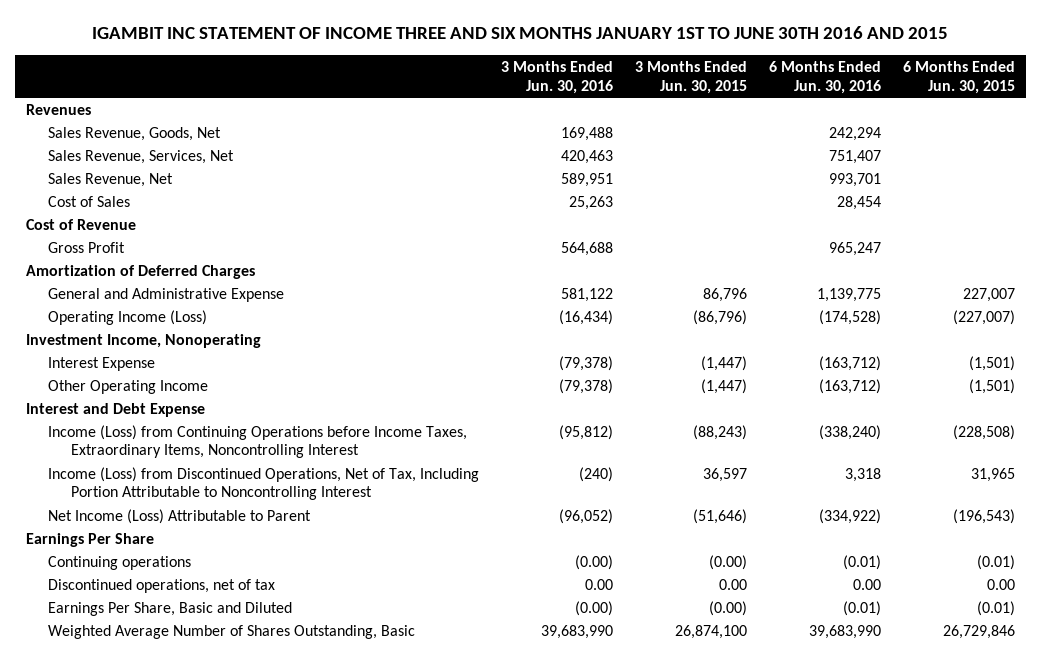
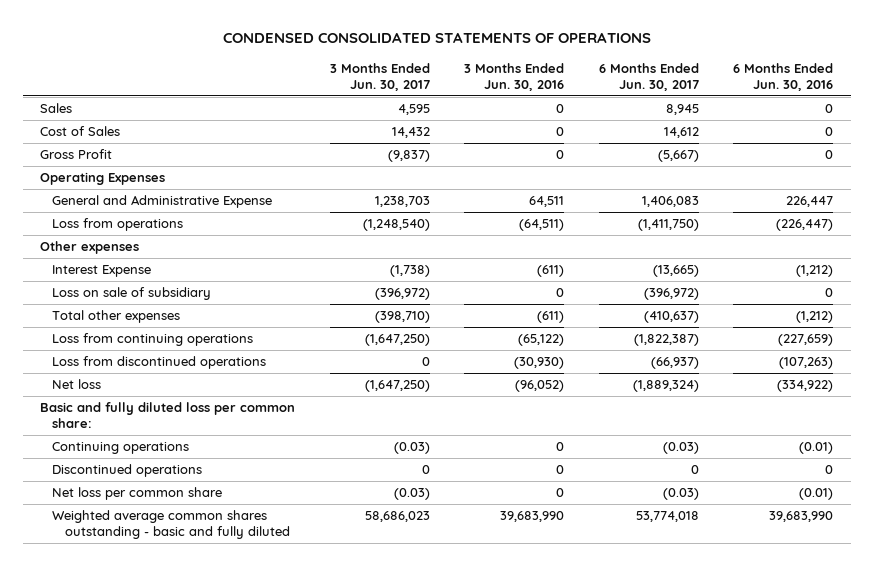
- IGAMBIT INC STATEMENT OF INCOME THREE AND SIX MONTHS JANUARY 1ST TO JUNE 30TH 2016 AND 2015
+ CONDENSED CONSOLIDATED STATEMENTS OF OPERATIONS
- | 3 Months Ended Jun. 30, 2016 | 3 Months Ended Jun. 30, 2015 | 6 Months Ended Jun. 30, 2016 | 6 Months Ended Jun. 30, 2015
+ | 3 Months Ended Jun. 30, 2017 | 3 Months Ended Jun. 30, 2016 | 6 Months Ended Jun. 30, 2017 | 6 Months Ended Jun. 30, 2016
- Revenues
- Sales Revenue, Goods, Net | 169,488 | | 242,294 |
- Sales Revenue, Services, Net | 420,463 | | 751,407 |
- Sales Revenue, Net | 589,951 | | 993,701 |
- Cost of Sales | 25,263 | | 28,454 |
- Cost of Revenue
- Gross Profit | 564,688 | | 965,247 |
- Amortization of Deferred Charges
- General and Administrative Expense | 581,122 | 86,796 | 1,139,775 | 227,007
- Operating Income (Loss) | (16,434) | (86,796) | (174,528) | (227,007)
- Investment Income, Nonoperating
- Interest Expense | (79,378) | (1,447) | (163,712) | (1,501)
- Other Operating Income | (79,378) | (1,447) | (163,712) | (1,501)
- Interest and Debt Expense
- Income (Loss) from Continuing Operations before Income Taxes, Extraordinary Items, Noncontrolling Interest | (95,812) | (88,243) | (338,240) | (228,508)
- Income (Loss) from Discontinued Operations, Net of Tax, Including Portion Attributable to Noncontrolling Interest | (240) | 36,597 | 3,318 | 31,965
- Net Income (Loss) Attributable to Parent | (96,052) | (51,646) | (334,922) | (196,543)
- Earnings Per Share
- Continuing operations | (0.00) | (0.00) | (0.01) | (0.01)
- Discontinued operations, net of tax | 0.00 | 0.00 | 0.00 | 0.00
- Earnings Per Share, Basic and Diluted | (0.00) | (0.00) | (0.01) | (0.01)
- Weighted Average Number of Shares Outstanding, Basic | 39,683,990 | 26,874,100 | 39,683,990 | 26,729,846
+ Sales | 4,595 | 0 | 8,945 | 0
+ Cost of Sales | 14,432 | 0 | 14,612 | 0
+ Gross Profit | (9,837) | 0 | (5,667) | 0
+ Operating Expenses
+ General and Administrative Expense | 1,238,703 | 64,511 | 1,406,083 | 226,447
+ Loss from operations | (1,248,540) | (64,511) | (1,411,750) | (226,447)
+ Other expenses
+ Interest Expense | (1,738) | (611) | (13,665) | (1,212)
+ Loss on sale of subsidiary | (396,972) | 0 | (396,972) | 0
+ Total other expenses | (398,710) | (611) | (410,637) | (1,212)
+ Loss from continuing operations | (1,647,250) | (65,122) | (1,822,387) | (227,659)
+ Loss from discontinued operations | 0 | (30,930) | (66,937) | (107,263)
+ Net loss | (1,647,250) | (96,052) | (1,889,324) | (334,922)
+ Basic and fully diluted loss per common share:
+ Continuing operations | (0.03) | 0 | (0.03) | (0.01)
+ Discontinued operations | 0 | 0 | 0 | 0
+ Net loss per common share | (0.03) | 0 | (0.03) | (0.01)
+ Weighted average common shares outstanding - basic and fully diluted | 58,686,023 | 39,683,990 | 53,774,018 | 39,683,990

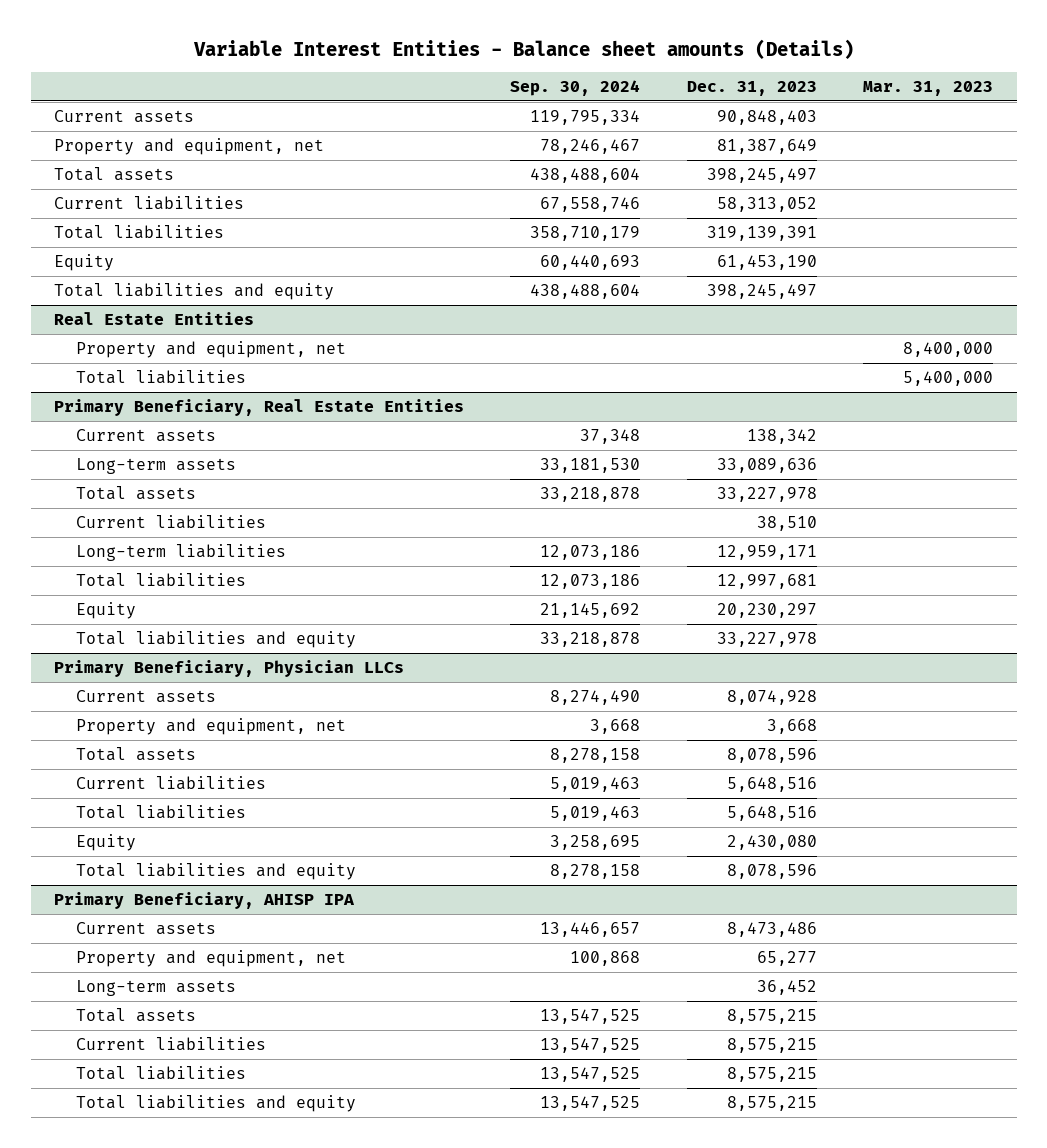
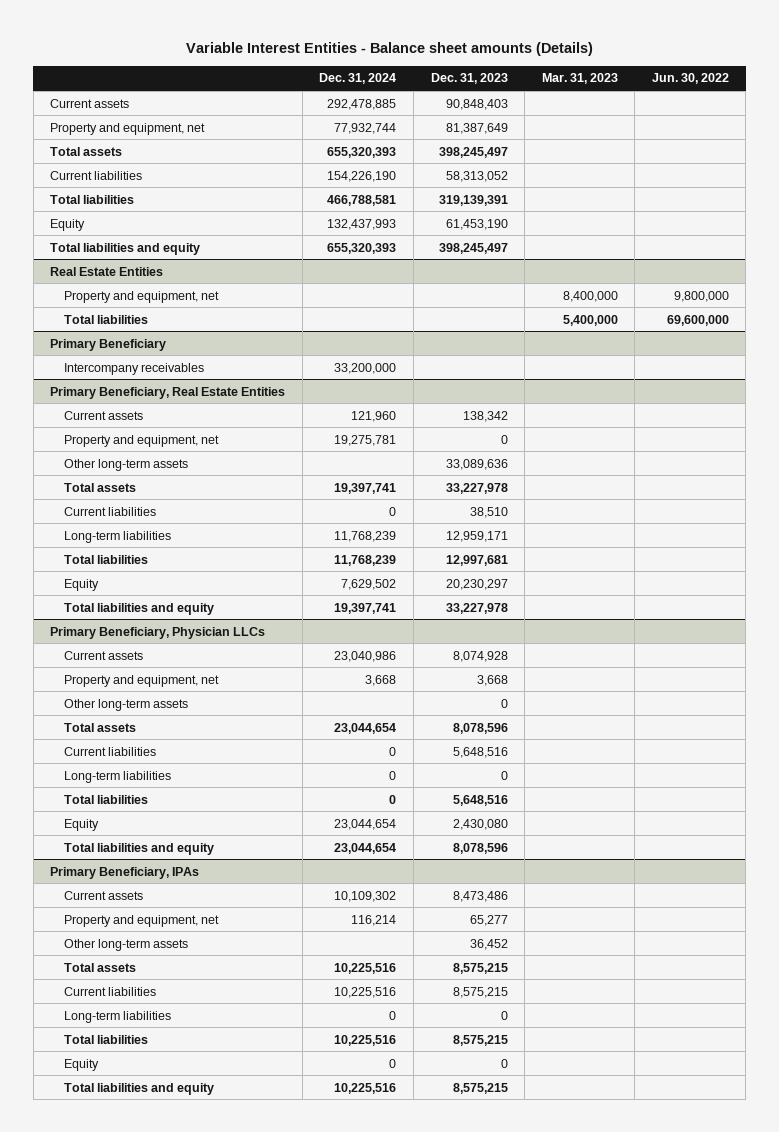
- | Sep. 30, 2024 | Dec. 31, 2023 | Mar. 31, 2023
+ | Dec. 31, 2024 | Dec. 31, 2023 | Mar. 31, 2023 | Jun. 30, 2022
+ Primary Beneficiary
+ Intercompany receivables | 33,200,000 | | |
@ Primary Beneficiary, Real Estate Entities
- Long-term assets | 33,181,530 | 33,089,636 |
+ Property and equipment, net | 19,275,781 | 0 | |
+ Other long-term assets | | 33,089,636 | |
@ Primary Beneficiary, Physician LLCs
+ Other long-term assets | | 0 | |
+ Long-term liabilities | 0 | 0 | |
- Primary Beneficiary, AHISP IPA
+ Primary Beneficiary, IPAs
- Long-term assets | | 36,452 |
+ Other long-term assets | | 36,452 | |
+ Long-term liabilities | 0 | 0 | |
+ Equity | 0 | 0 | |

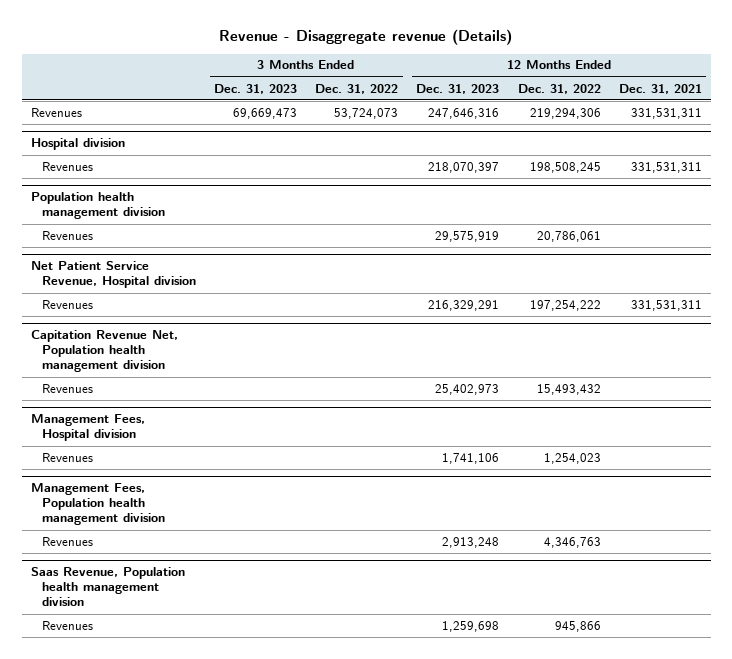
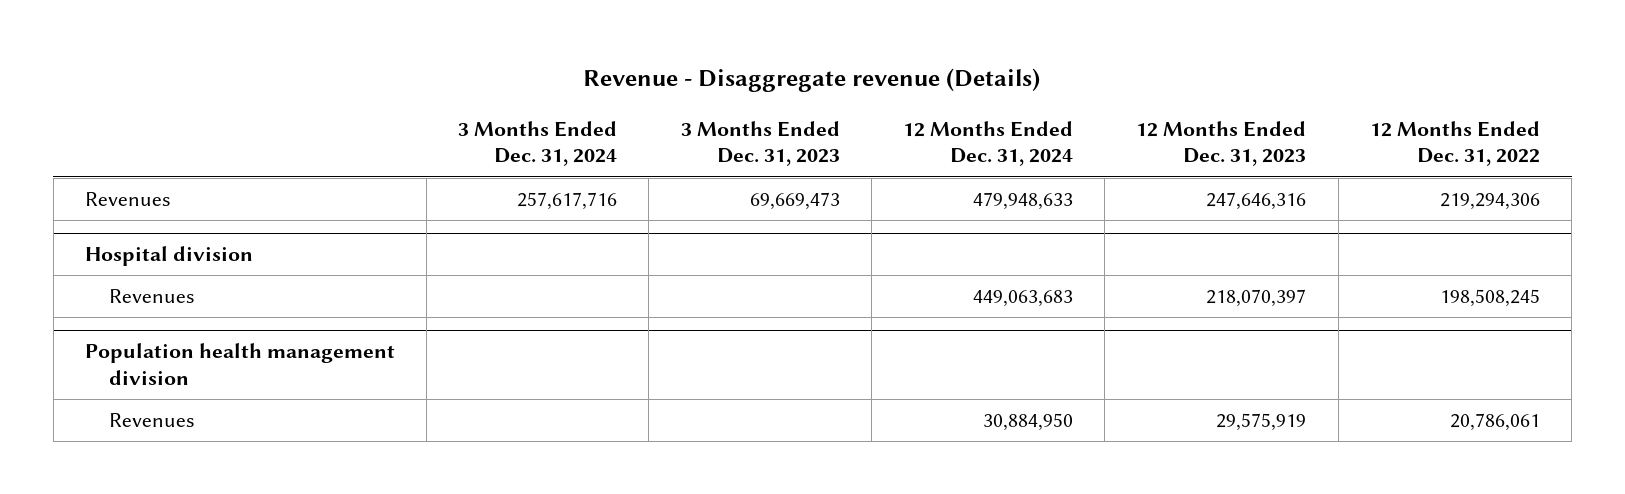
- | 3 Months Ended Dec. 31, 2023 | 3 Months Ended Dec. 31, 2022 | 12 Months Ended Dec. 31, 2023 | 12 Months Ended Dec. 31, 2022 | 12 Months Ended Dec. 31, 2021
+ | 3 Months Ended Dec. 31, 2024 | 3 Months Ended Dec. 31, 2023 | 12 Months Ended Dec. 31, 2024 | 12 Months Ended Dec. 31, 2023 | 12 Months Ended Dec. 31, 2022
- Net Patient Service Revenue, Hospital division
- Revenues | | | 216,329,291 | 197,254,222 | 331,531,311
- Capitation Revenue Net, Population health management division
- Revenues | | | 25,402,973 | 15,493,432 |
- Management Fees, Hospital division
- Revenues | | | 1,741,106 | 1,254,023 |
- Management Fees, Population health management division
- Revenues | | | 2,913,248 | 4,346,763 |
- Saas Revenue, Population health management division
- Revenues | | | 1,259,698 | 945,866 |

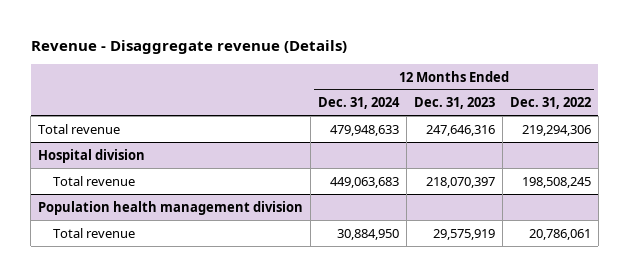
- | 3 Months Ended Dec. 31, 2024 | 3 Months Ended Dec. 31, 2023 | 12 Months Ended Dec. 31, 2024 | 12 Months Ended Dec. 31, 2023 | 12 Months Ended Dec. 31, 2022
+ | 12 Months Ended Dec. 31, 2024 | 12 Months Ended Dec. 31, 2023 | 12 Months Ended Dec. 31, 2022
- Revenues | 257,617,716 | 69,669,473 | 479,948,633 | 247,646,316 | 219,294,306
+ Total revenue | 479,948,633 | 247,646,316 | 219,294,306
@ Hospital division
- Revenues | | | 449,063,683 | 218,070,397 | 198,508,245
+ Total revenue | 449,063,683 | 218,070,397 | 198,508,245
@ Population health management division
- Revenues | | | 30,884,950 | 29,575,919 | 20,786,061
+ Total revenue | 30,884,950 | 29,575,919 | 20,786,061

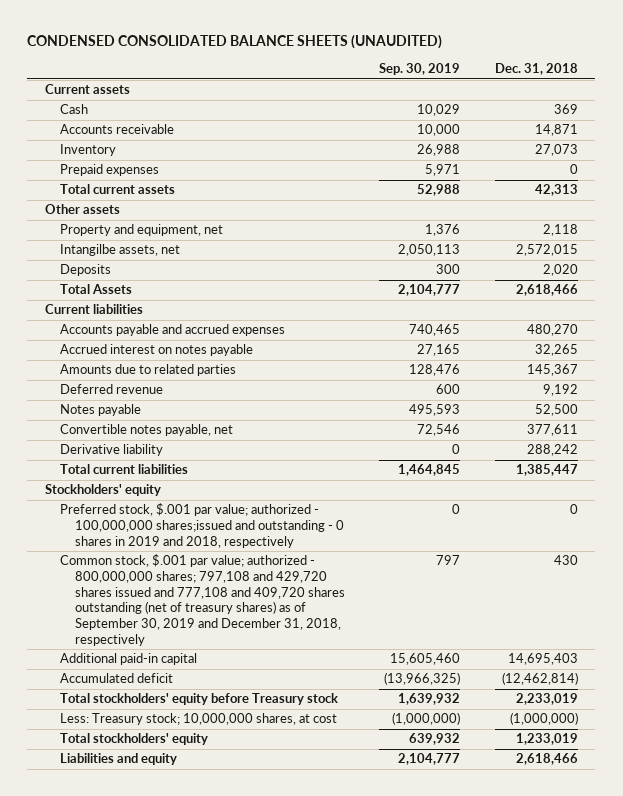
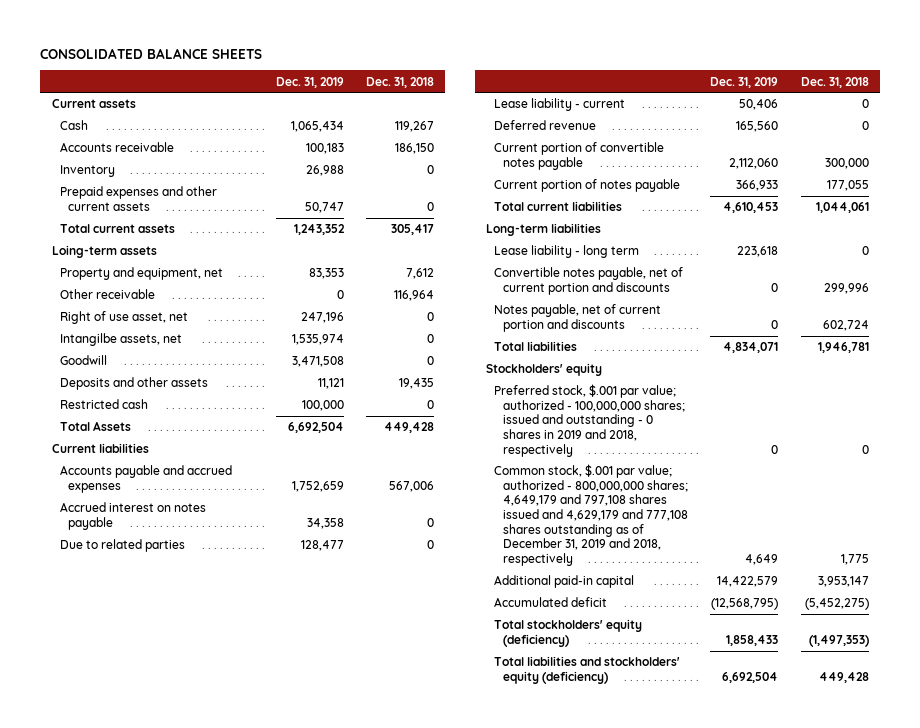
- CONDENSED CONSOLIDATED BALANCE SHEETS (UNAUDITED)
+ CONSOLIDATED BALANCE SHEETS
- | Sep. 30, 2019 | Dec. 31, 2018
+ | Dec. 31, 2019 | Dec. 31, 2018
- Cash | 10,029 | 369
- Accounts receivable | 10,000 | 14,871
- Inventory | 26,988 | 27,073
- Prepaid expenses | 5,971 | 0
- Total current assets | 52,988 | 42,313
- Other assets
- Property and equipment, net | 1,376 | 2,118
- Intangilbe assets, net | 2,050,113 | 2,572,015
- Deposits | 300 | 2,020
- Total Assets | 2,104,777 | 2,618,466
+ Cash | 1,065,434 | 119,267
+ Accounts receivable | 100,183 | 186,150
+ Inventory | 26,988 | 0
+ Prepaid expenses and other current assets | 50,747 | 0
+ Total current assets | 1,243,352 | 305,417
+ Loing-term assets
+ Property and equipment, net | 83,353 | 7,612
+ Other receivable | 0 | 116,964
+ Right of use asset, net | 247,196 | 0
+ Intangilbe assets, net | 1,535,974 | 0
+ Goodwill | 3,471,508 | 0
+ Deposits and other assets | 11,121 | 19,435
+ Restricted cash | 100,000 | 0
+ Total Assets | 6,692,504 | 449,428
- Accounts payable and accrued expenses | 740,465 | 480,270
- Accrued interest on notes payable | 27,165 | 32,265
- Amounts due to related parties | 128,476 | 145,367
- Deferred revenue | 600 | 9,192
- Notes payable | 495,593 | 52,500
- Convertible notes payable, net | 72,546 | 377,611
- Derivative liability | 0 | 288,242
- Total current liabilities | 1,464,845 | 1,385,447
+ Accounts payable and accrued expenses | 1,752,659 | 567,006
+ Accrued interest on notes payable | 34,358 | 0
+ Due to related parties | 128,477 | 0
+ Lease liability - current | 50,406 | 0
+ Deferred revenue | 165,560 | 0
+ Current portion of convertible notes payable | 2,112,060 | 300,000
+ Current portion of notes payable | 366,933 | 177,055
+ Total current liabilities | 4,610,453 | 1,044,061
+ Long-term liabilities
+ Lease liability - long term | 223,618 | 0
+ Convertible notes payable, net of current portion and discounts | 0 | 299,996
+ Notes payable, net of current portion and discounts | 0 | 602,724
+ Total liabilities | 4,834,071 | 1,946,781
- Preferred stock, $.001 par value; authorized - 100,000,000 shares;issued and outstanding - 0 shares in 2019 and 2018, respectively | 0 | 0
- Common stock, $.001 par value; authorized - 800,000,000 shares; 797,108 and 429,720 shares issued and 777,108 and 409,720 shares outstanding (net of treasury shares) as of September 30, 2019 and December 31, 2018, respectively | 797 | 430
- Additional paid-in capital | 15,605,460 | 14,695,403
- Accumulated deficit | (13,966,325) | (12,462,814)
- Total stockholders' equity before Treasury stock | 1,639,932 | 2,233,019
- Less: Treasury stock; 10,000,000 shares, at cost | (1,000,000) | (1,000,000)
- Total stockholders' equity | 639,932 | 1,233,019
- Liabilities and equity | 2,104,777 | 2,618,466
+ Preferred stock, $.001 par value; authorized - 100,000,000 shares; issued and outstanding - 0 shares in 2019 and 2018, respectively | 0 | 0
+ Common stock, $.001 par value; authorized - 800,000,000 shares; 4,649,179 and 797,108 shares issued and 4,629,179 and 777,108 shares outstanding as of December 31, 2019 and 2018, respectively | 4,649 | 1,775
+ Additional paid-in capital | 14,422,579 | 3,953,147
+ Accumulated deficit | (12,568,795) | (5,452,275)
+ Total stockholders' equity (deficiency) | 1,858,433 | (1,497,353)
+ Total liabilities and stockholders' equity (deficiency) | 6,692,504 | 449,428

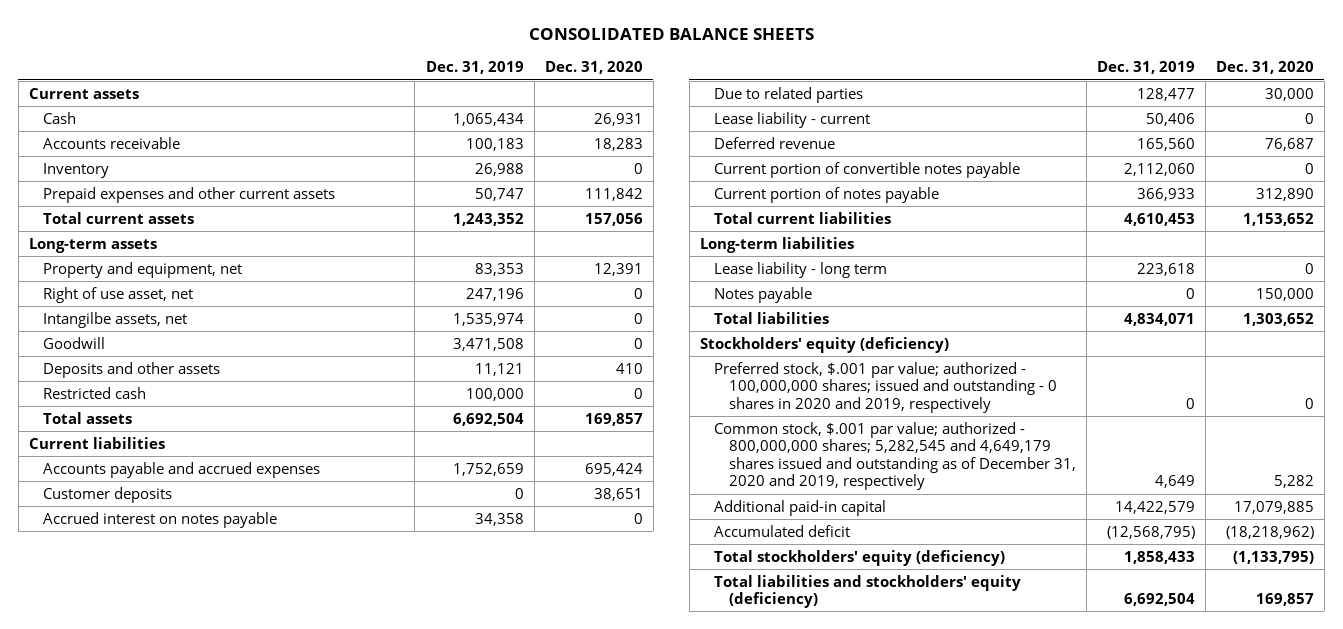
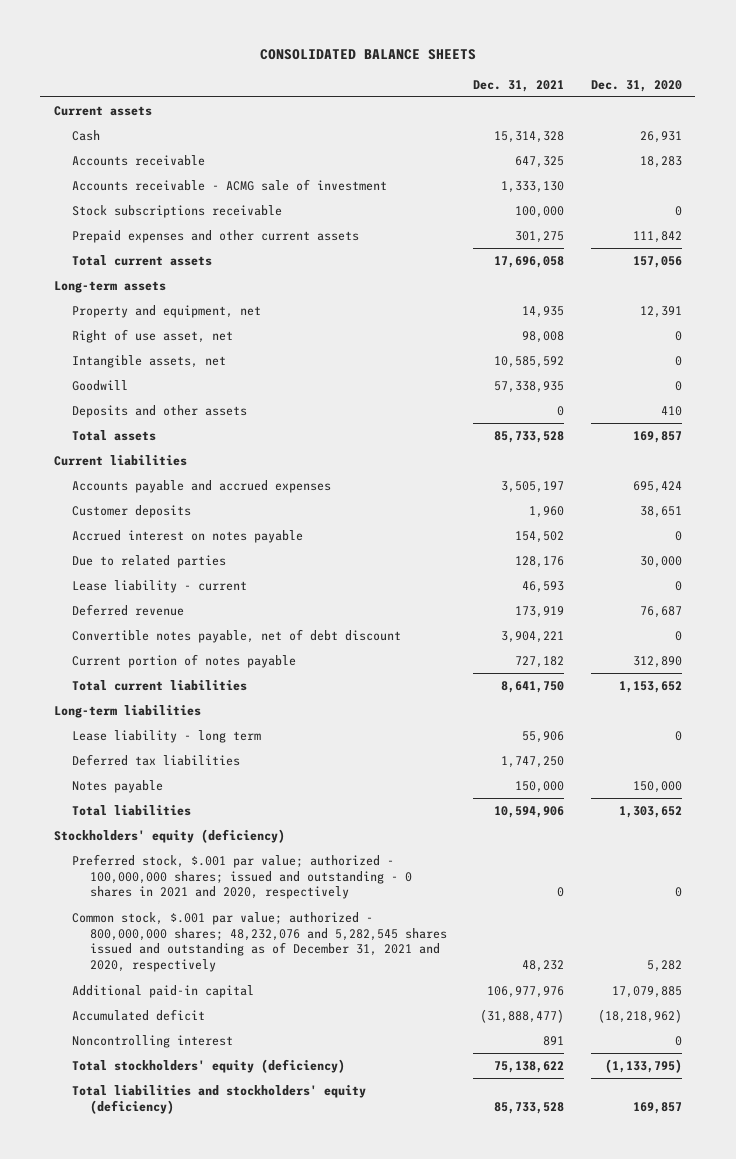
- | Dec. 31, 2019 | Dec. 31, 2020
+ | Dec. 31, 2021 | Dec. 31, 2020
- Inventory | 26,988 | 0
+ Accounts receivable - ACMG sale of investment | 1,333,130 |
+ Stock subscriptions receivable | 100,000 | 0
- Intangilbe assets, net | 1,535,974 | 0
+ Intangible assets, net | 10,585,592 | 0
- Restricted cash | 100,000 | 0
- Current portion of convertible notes payable | 2,112,060 | 0
+ Convertible notes payable, net of debt discount | 3,904,221 | 0
+ Deferred tax liabilities | 1,747,250 |
- Preferred stock, $.001 par value; authorized - 100,000,000 shares; issued and outstanding - 0 shares in 2020 and 2019, respectively | 0 | 0
- Common stock, $.001 par value; authorized - 800,000,000 shares; 5,282,545 and 4,649,179 shares issued and outstanding as of December 31, 2020 and 2019, respectively | 4,649 | 5,282
+ Preferred stock, $.001 par value; authorized - 100,000,000 shares; issued and outstanding - 0 shares in 2021 and 2020, respectively | 0 | 0
+ Common stock, $.001 par value; authorized - 800,000,000 shares; 48,232,076 and 5,282,545 shares issued and outstanding as of December 31, 2021 and 2020, respectively | 48,232 | 5,282
+ Noncontrolling interest | 891 | 0

